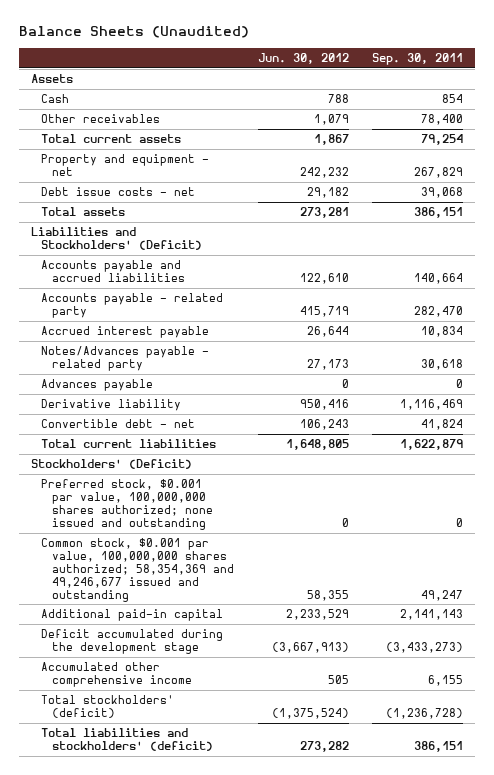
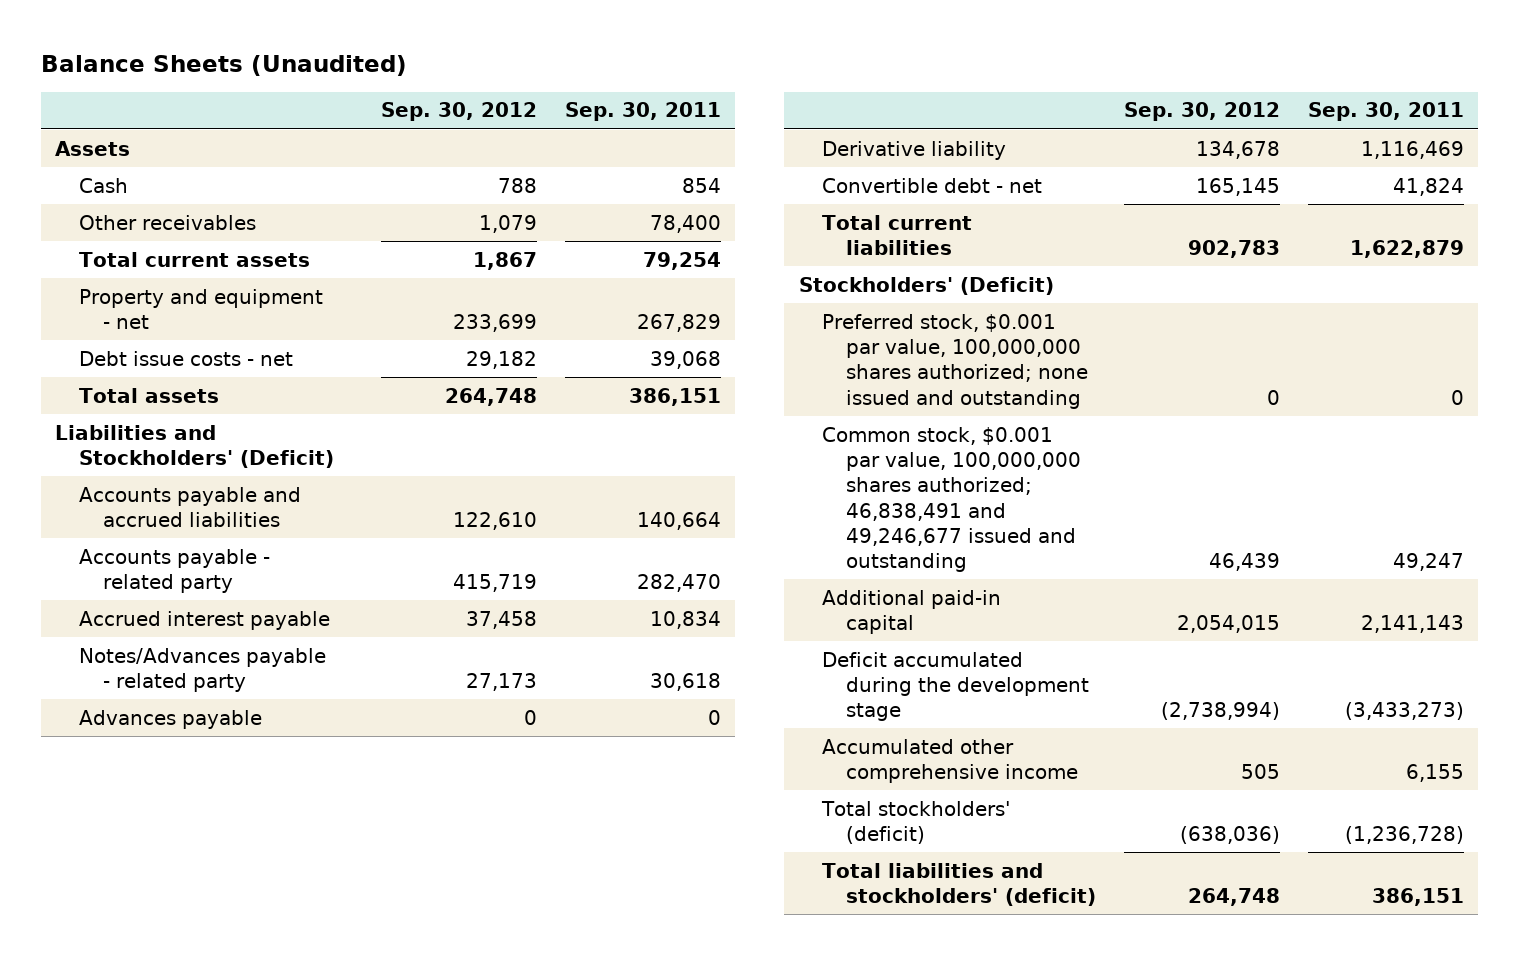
- | Jun. 30, 2012 | Sep. 30, 2011
+ | Sep. 30, 2012 | Sep. 30, 2011
- Common stock, $0.001 par value, 100,000,000 shares authorized; 58,354,369 and 49,246,677 issued and outstanding | 58,355 | 49,247
+ Common stock, $0.001 par value, 100,000,000 shares authorized; 46,838,491 and 49,246,677 issued and outstanding | 46,439 | 49,247

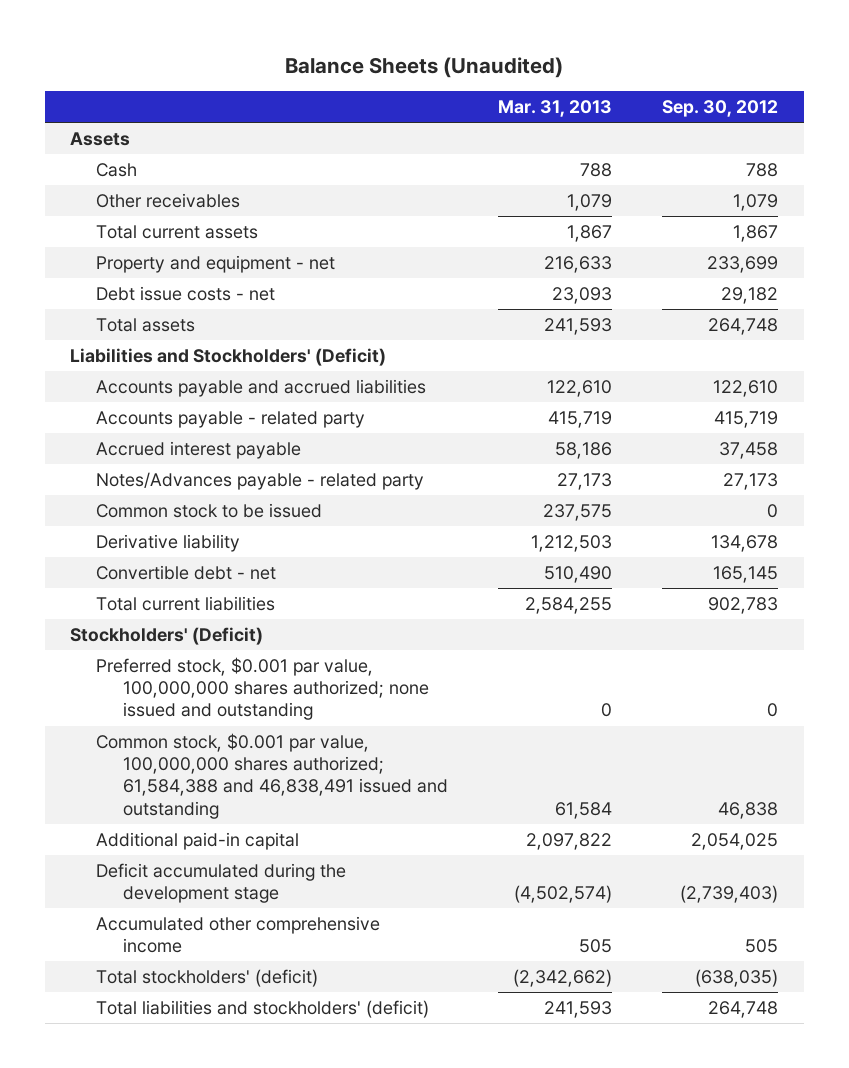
- | Sep. 30, 2012 | Sep. 30, 2011
+ | Mar. 31, 2013 | Sep. 30, 2012
- Advances payable | 0 | 0
+ Common stock to be issued | 237,575 | 0
- Common stock, $0.001 par value, 100,000,000 shares authorized; 46,838,491 and 49,246,677 issued and outstanding | 46,439 | 49,247
- Additional paid-in capital | 2,054,015 | 2,141,143
- Deficit accumulated during the development stage | (2,738,994) | (3,433,273)
+ Common stock, $0.001 par value, 100,000,000 shares authorized; 61,584,388 and 46,838,491 issued and outstanding | 61,584 | 46,838
+ Additional paid-in capital | 2,097,822 | 2,054,025
+ Deficit accumulated during the development stage | (4,502,574) | (2,739,403)
- Total stockholders' (deficit) | (638,036) | (1,236,728)
+ Total stockholders' (deficit) | (2,342,662) | (638,035)

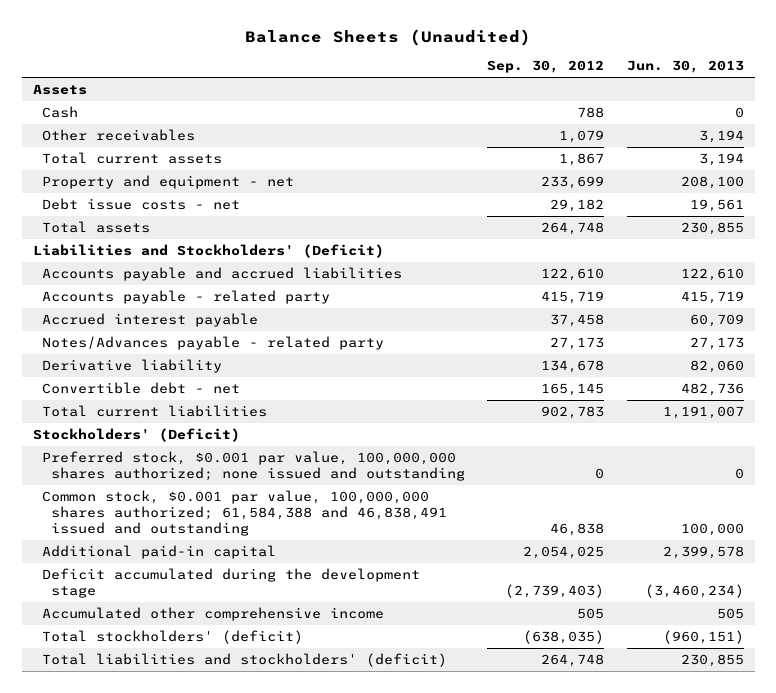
- | Mar. 31, 2013 | Sep. 30, 2012
+ | Sep. 30, 2012 | Jun. 30, 2013
- Common stock to be issued | 237,575 | 0

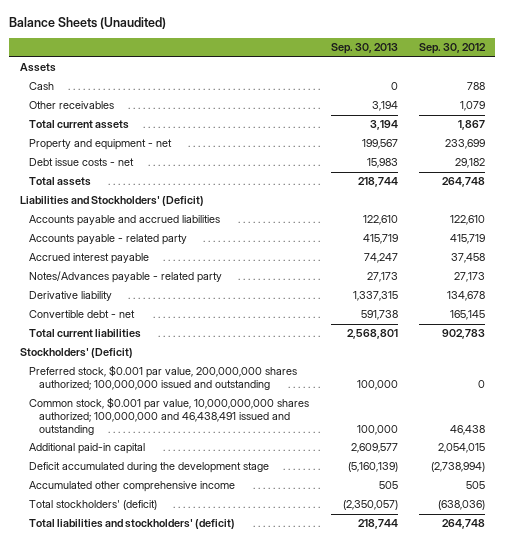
- | Sep. 30, 2012 | Jun. 30, 2013
+ | Sep. 30, 2013 | Sep. 30, 2012
- Preferred stock, $0.001 par value, 100,000,000 shares authorized; none issued and outstanding | 0 | 0
- Common stock, $0.001 par value, 100,000,000 shares authorized; 61,584,388 and 46,838,491 issued and outstanding | 46,838 | 100,000
- Additional paid-in capital | 2,054,025 | 2,399,578
- Deficit accumulated during the development stage | (2,739,403) | (3,460,234)
+ Preferred stock, $0.001 par value, 200,000,000 shares authorized; 100,000,000 issued and outstanding | 100,000 | 0
+ Common stock, $0.001 par value, 10,000,000,000 shares authorized; 100,000,000 and 46,438,491 issued and outstanding | 100,000 | 46,438
+ Additional paid-in capital | 2,609,577 | 2,054,015
+ Deficit accumulated during the development stage | (5,160,139) | (2,738,994)
- Total stockholders' (deficit) | (638,035) | (960,151)
+ Total stockholders' (deficit) | (2,350,057) | (638,036)

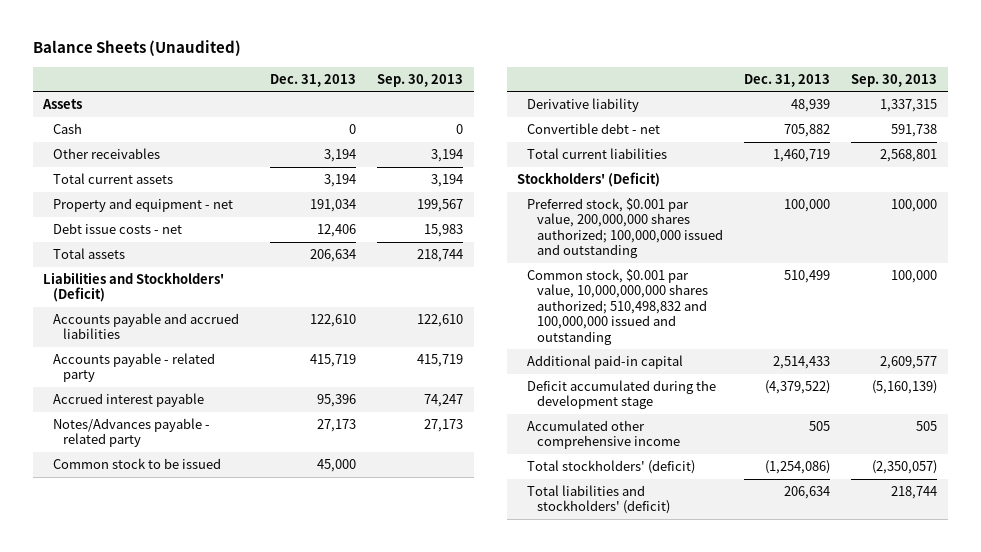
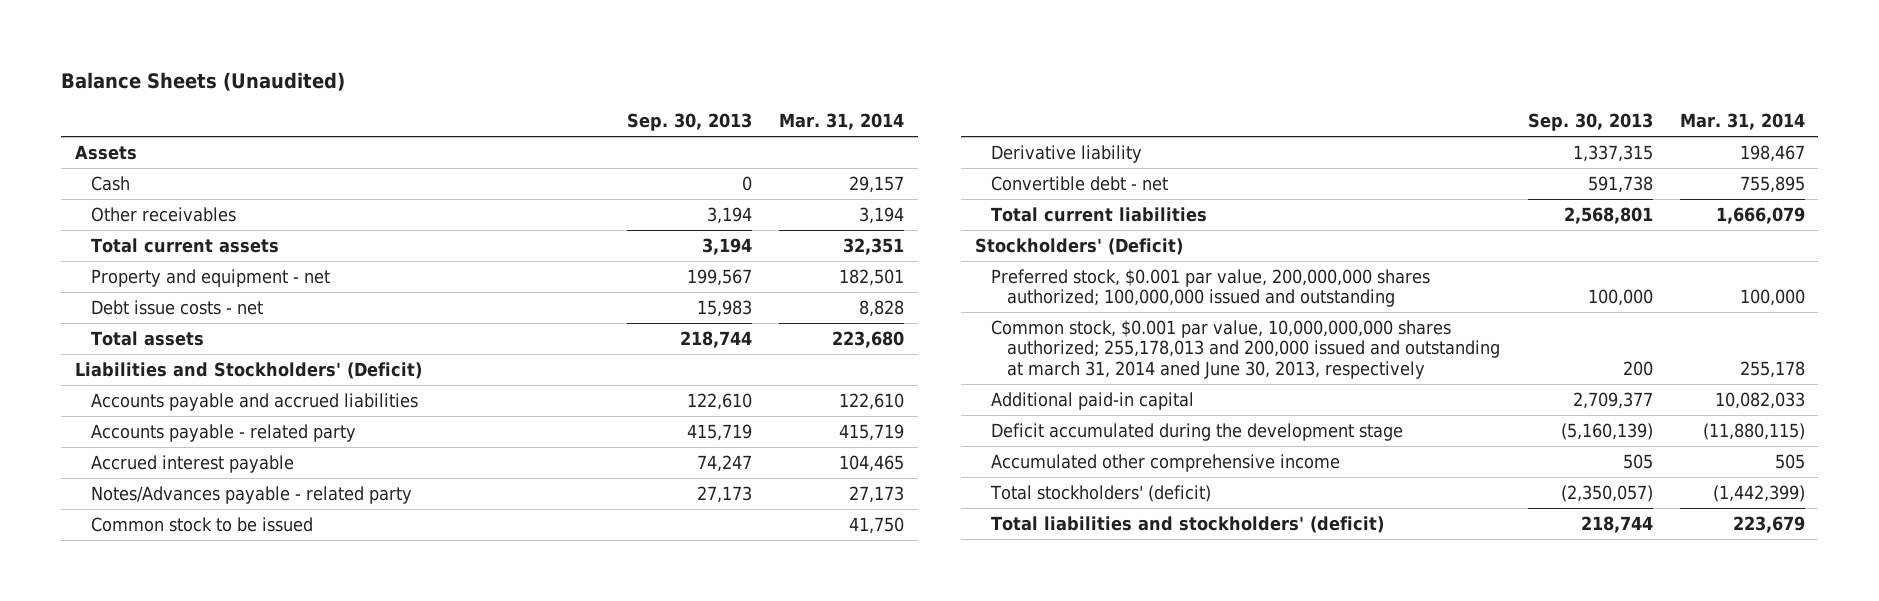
- | Dec. 31, 2013 | Sep. 30, 2013
+ | Sep. 30, 2013 | Mar. 31, 2014
- Common stock, $0.001 par value, 10,000,000,000 shares authorized; 510,498,832 and 100,000,000 issued and outstanding | 510,499 | 100,000
- Additional paid-in capital | 2,514,433 | 2,609,577
+ Common stock, $0.001 par value, 10,000,000,000 shares authorized; 255,178,013 and 200,000 issued and outstanding at march 31, 2014 aned June 30, 2013, respectively | 200 | 255,178
+ Additional paid-in capital | 2,709,377 | 10,082,033

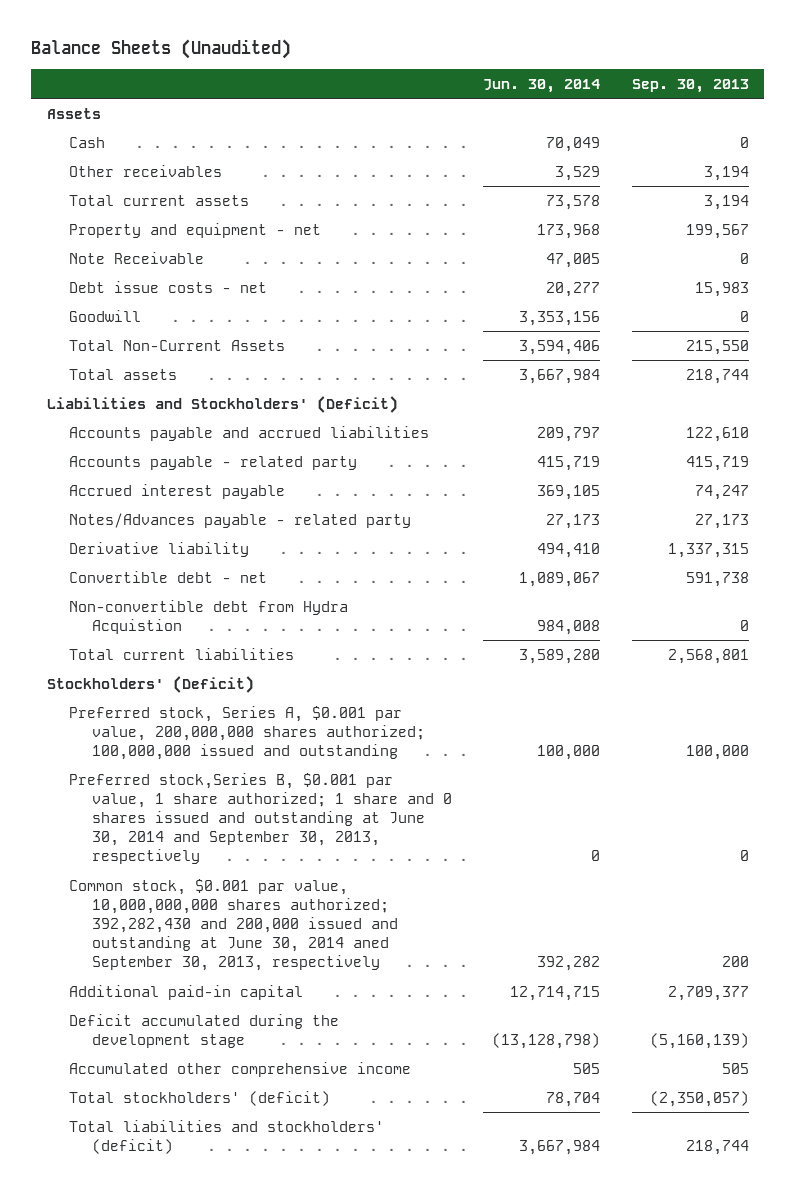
- | Sep. 30, 2013 | Mar. 31, 2014
+ | Jun. 30, 2014 | Sep. 30, 2013
+ Note Receivable | 47,005 | 0
+ Goodwill | 3,353,156 | 0
+ Total Non-Current Assets | 3,594,406 | 215,550
- Common stock to be issued | | 41,750
+ Non-convertible debt from Hydra Acquistion | 984,008 | 0
- Preferred stock, $0.001 par value, 200,000,000 shares authorized; 100,000,000 issued and outstanding | 100,000 | 100,000
- Common stock, $0.001 par value, 10,000,000,000 shares authorized; 255,178,013 and 200,000 issued and outstanding at march 31, 2014 aned June 30, 2013, respectively | 200 | 255,178
+ Preferred stock, Series A, $0.001 par value, 200,000,000 shares authorized; 100,000,000 issued and outstanding | 100,000 | 100,000
+ Preferred stock,Series B, $0.001 par value, 1 share authorized; 1 share and 0 shares issued and outstanding at June 30, 2014 and September 30, 2013, respectively | 0 | 0
+ Common stock, $0.001 par value, 10,000,000,000 shares authorized; 392,282,430 and 200,000 issued and outstanding at June 30, 2014 aned September 30, 2013, respectively | 392,282 | 200

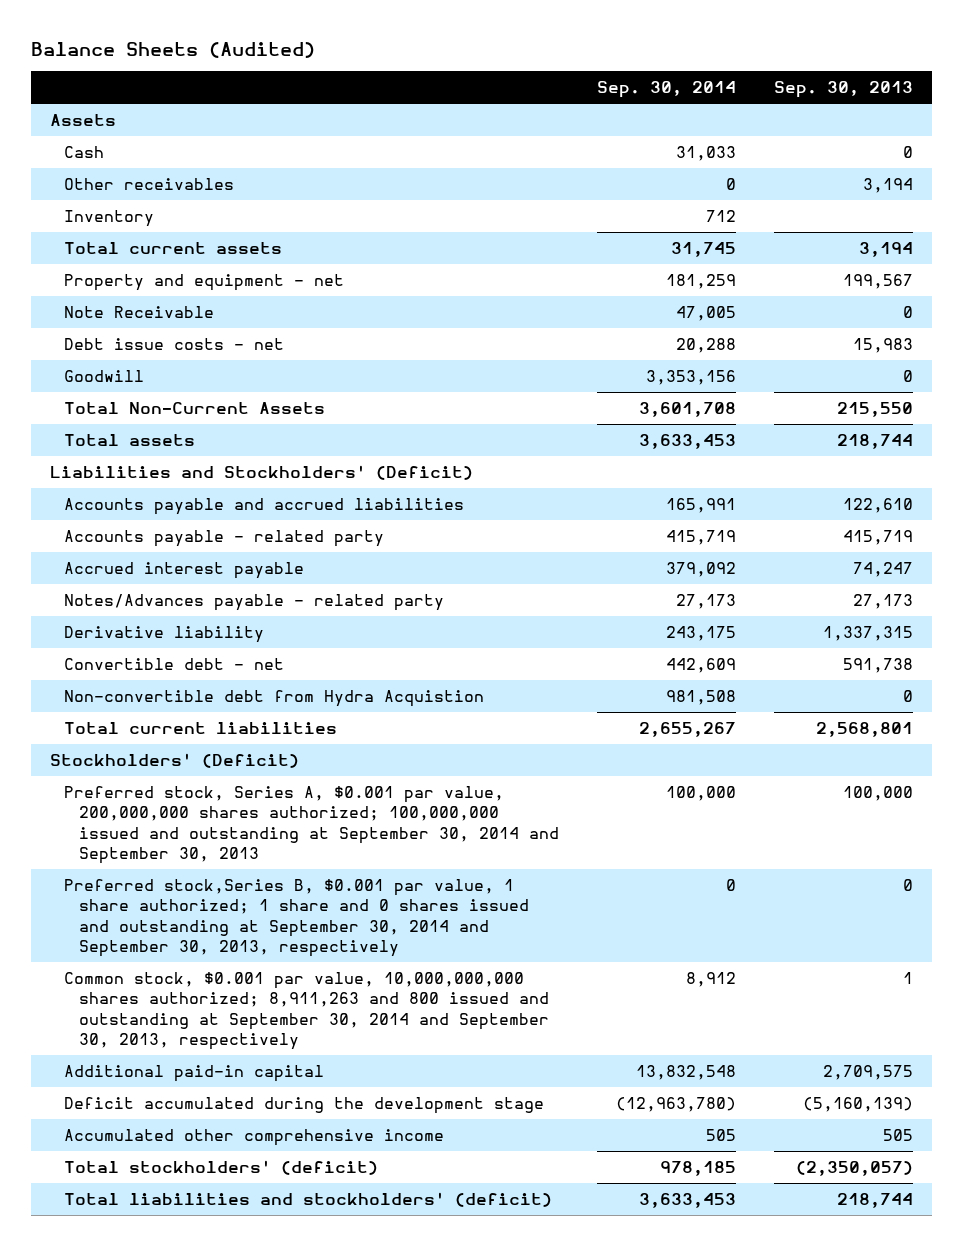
- Balance Sheets (Unaudited)
+ Balance Sheets (Audited)
- | Jun. 30, 2014 | Sep. 30, 2013
+ | Sep. 30, 2014 | Sep. 30, 2013
+ Inventory | 712 |
- Preferred stock, Series A, $0.001 par value, 200,000,000 shares authorized; 100,000,000 issued and outstanding | 100,000 | 100,000
- Preferred stock,Series B, $0.001 par value, 1 share authorized; 1 share and 0 shares issued and outstanding at June 30, 2014 and September 30, 2013, respectively | 0 | 0
- Common stock, $0.001 par value, 10,000,000,000 shares authorized; 392,282,430 and 200,000 issued and outstanding at June 30, 2014 aned September 30, 2013, respectively | 392,282 | 200
- Additional paid-in capital | 12,714,715 | 2,709,377
+ Preferred stock, Series A, $0.001 par value, 200,000,000 shares authorized; 100,000,000 issued and outstanding at September 30, 2014 and September 30, 2013 | 100,000 | 100,000
+ Preferred stock,Series B, $0.001 par value, 1 share authorized; 1 share and 0 shares issued and outstanding at September 30, 2014 and September 30, 2013, respectively | 0 | 0
+ Common stock, $0.001 par value, 10,000,000,000 shares authorized; 8,911,263 and 800 issued and outstanding at September 30, 2014 and September 30, 2013, respectively | 8,912 | 1
+ Additional paid-in capital | 13,832,548 | 2,709,575

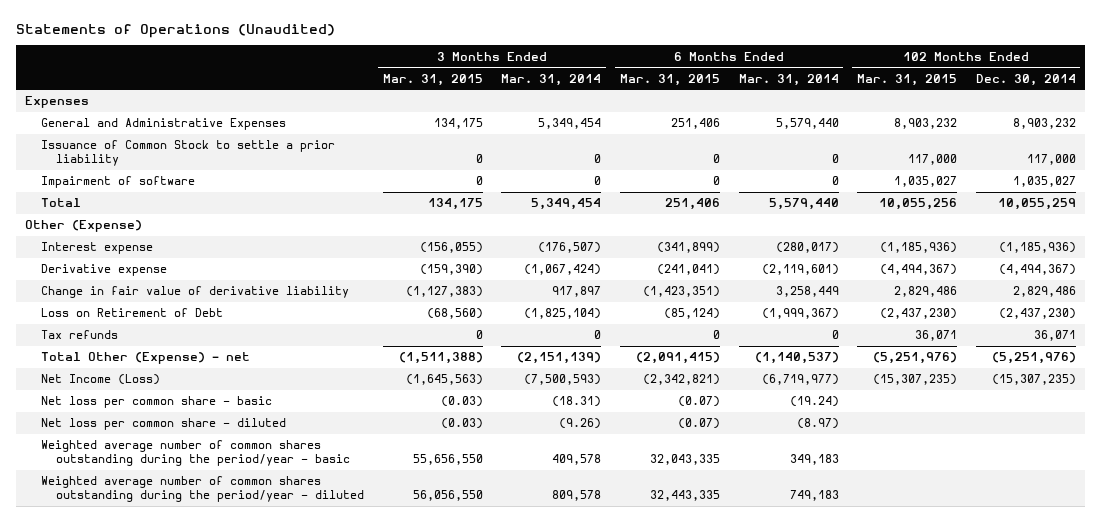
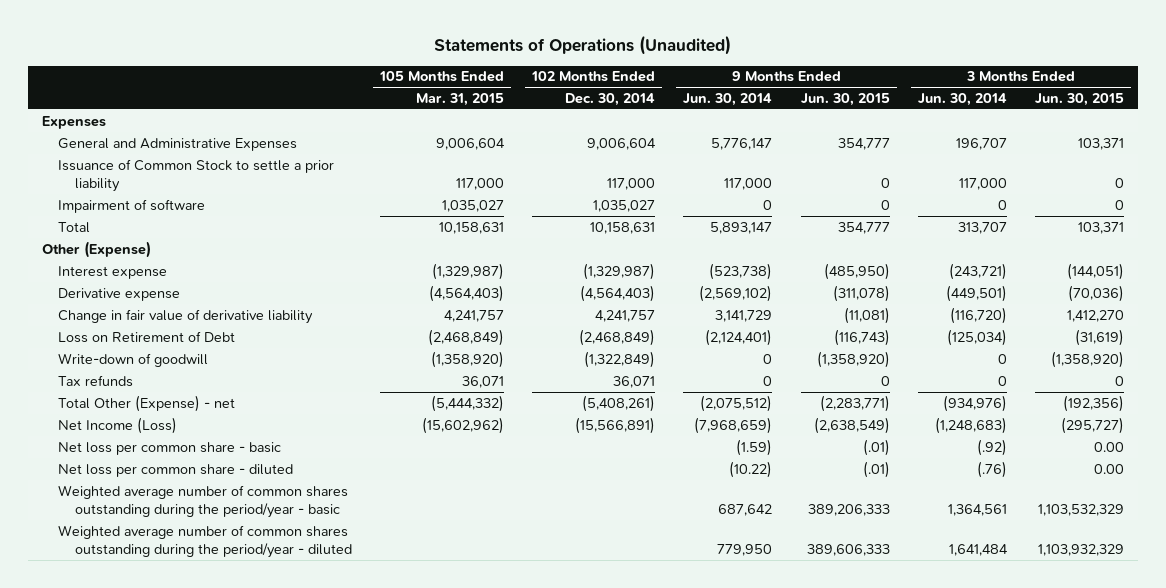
- | 3 Months Ended Mar. 31, 2015 | 3 Months Ended Mar. 31, 2014 | 6 Months Ended Mar. 31, 2015 | 6 Months Ended Mar. 31, 2014 | 102 Months Ended Mar. 31, 2015 | 102 Months Ended Dec. 30, 2014
+ | 105 Months Ended Mar. 31, 2015 | 102 Months Ended Dec. 30, 2014 | 9 Months Ended Jun. 30, 2014 | 9 Months Ended Jun. 30, 2015 | 3 Months Ended Jun. 30, 2014 | 3 Months Ended Jun. 30, 2015
- General and Administrative Expenses | 134,175 | 5,349,454 | 251,406 | 5,579,440 | 8,903,232 | 8,903,232
+ General and Administrative Expenses | 9,006,604 | 9,006,604 | 5,776,147 | 354,777 | 196,707 | 103,371
- Total | 134,175 | 5,349,454 | 251,406 | 5,579,440 | 10,055,256 | 10,055,259
+ Total | 10,158,631 | 10,158,631 | 5,893,147 | 354,777 | 313,707 | 103,371
- Interest expense | (156,055) | (176,507) | (341,899) | (280,017) | (1,185,936) | (1,185,936)
- Derivative expense | (159,390) | (1,067,424) | (241,041) | (2,119,601) | (4,494,367) | (4,494,367)
- Change in fair value of derivative liability | (1,127,383) | 917,897 | (1,423,351) | 3,258,449 | 2,829,486 | 2,829,486
- Loss on Retirement of Debt | (68,560) | (1,825,104) | (85,124) | (1,999,367) | (2,437,230) | (2,437,230)
+ Interest expense | (1,329,987) | (1,329,987) | (523,738) | (485,950) | (243,721) | (144,051)
+ Derivative expense | (4,564,403) | (4,564,403) | (2,569,102) | (311,078) | (449,501) | (70,036)
+ Change in fair value of derivative liability | 4,241,757 | 4,241,757 | 3,141,729 | (11,081) | (116,720) | 1,412,270
+ Loss on Retirement of Debt | (2,468,849) | (2,468,849) | (2,124,401) | (116,743) | (125,034) | (31,619)
+ Write-down of goodwill | (1,358,920) | (1,322,849) | 0 | (1,358,920) | 0 | (1,358,920)
- Total Other (Expense) - net | (1,511,388) | (2,151,139) | (2,091,415) | (1,140,537) | (5,251,976) | (5,251,976)
- Net Income (Loss) | (1,645,563) | (7,500,593) | (2,342,821) | (6,719,977) | (15,307,235) | (15,307,235)
+ Total Other (Expense) - net | (5,444,332) | (5,408,261) | (2,075,512) | (2,283,771) | (934,976) | (192,356)
+ Net Income (Loss) | (15,602,962) | (15,566,891) | (7,968,659) | (2,638,549) | (1,248,683) | (295,727)

